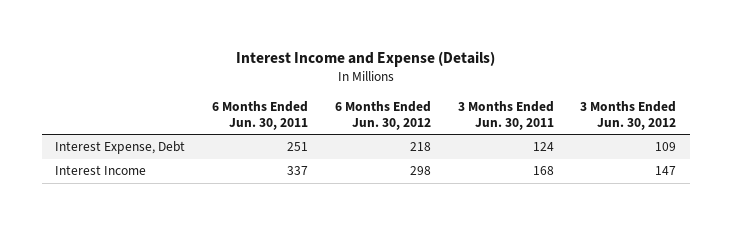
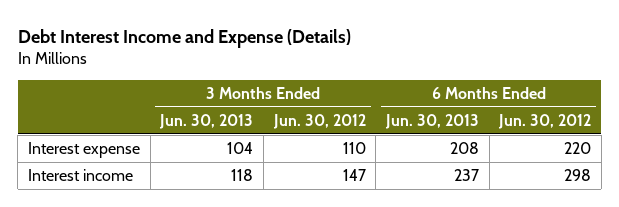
- Interest Income and Expense (Details)
+ Debt Interest Income and Expense (Details)
- | 6 Months Ended Jun. 30, 2011 | 6 Months Ended Jun. 30, 2012 | 3 Months Ended Jun. 30, 2011 | 3 Months Ended Jun. 30, 2012
+ | 3 Months Ended Jun. 30, 2013 | 3 Months Ended Jun. 30, 2012 | 6 Months Ended Jun. 30, 2013 | 6 Months Ended Jun. 30, 2012
- Interest Expense, Debt | 251 | 218 | 124 | 109
- Interest Income | 337 | 298 | 168 | 147
+ Interest expense | 104 | 110 | 208 | 220
+ Interest income | 118 | 147 | 237 | 298

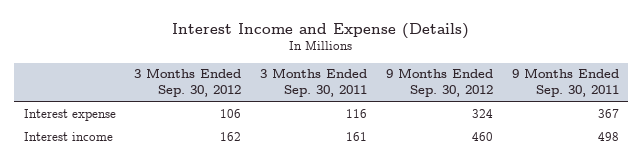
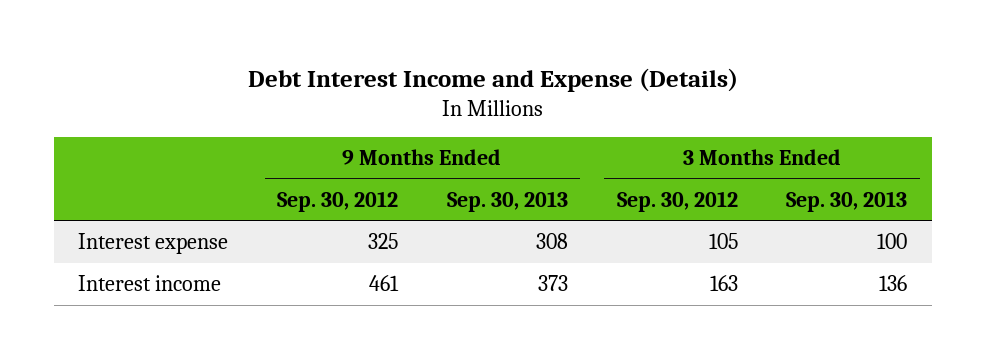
- Interest Income and Expense (Details)
+ Debt Interest Income and Expense (Details)
- | 3 Months Ended Sep. 30, 2012 | 3 Months Ended Sep. 30, 2011 | 9 Months Ended Sep. 30, 2012 | 9 Months Ended Sep. 30, 2011
+ | 9 Months Ended Sep. 30, 2012 | 9 Months Ended Sep. 30, 2013 | 3 Months Ended Sep. 30, 2012 | 3 Months Ended Sep. 30, 2013
- Interest expense | 106 | 116 | 324 | 367
- Interest income | 162 | 161 | 460 | 498
+ Interest expense | 325 | 308 | 105 | 100
+ Interest income | 461 | 373 | 163 | 136

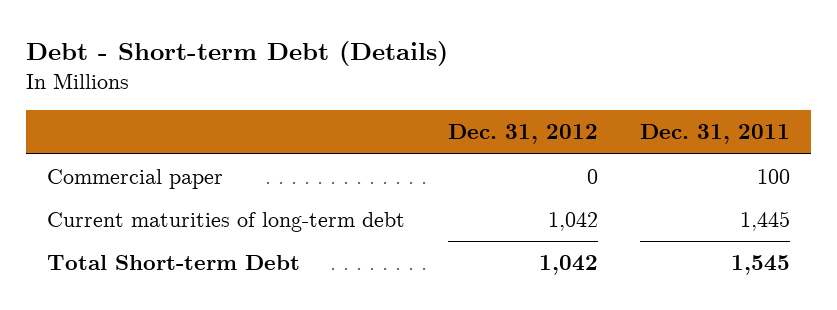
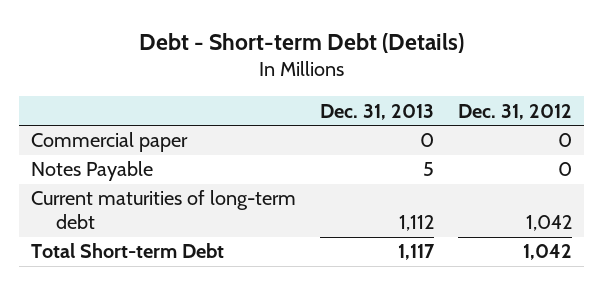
- | Dec. 31, 2012 | Dec. 31, 2011
+ | Dec. 31, 2013 | Dec. 31, 2012
+ Notes Payable | 5 | 0

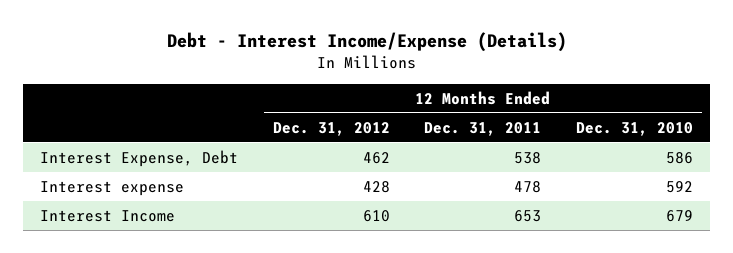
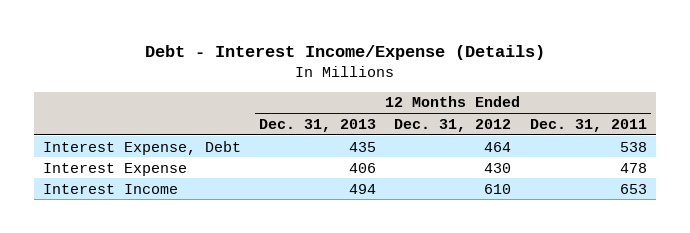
- | 12 Months Ended Dec. 31, 2012 | 12 Months Ended Dec. 31, 2011 | 12 Months Ended Dec. 31, 2010
+ | 12 Months Ended Dec. 31, 2013 | 12 Months Ended Dec. 31, 2012 | 12 Months Ended Dec. 31, 2011
- Interest Expense, Debt | 462 | 538 | 586
- Interest expense | 428 | 478 | 592
+ Interest Expense, Debt | 435 | 464 | 538
+ Interest Expense | 406 | 430 | 478

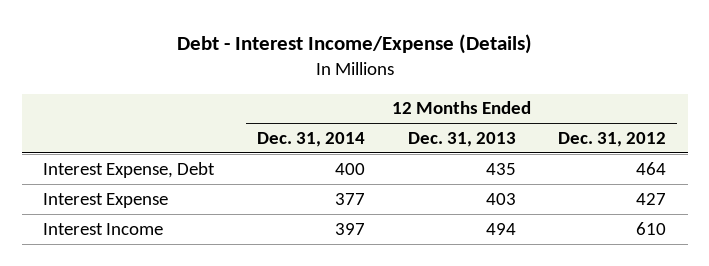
- | 12 Months Ended Dec. 31, 2013 | 12 Months Ended Dec. 31, 2012 | 12 Months Ended Dec. 31, 2011
+ | 12 Months Ended Dec. 31, 2014 | 12 Months Ended Dec. 31, 2013 | 12 Months Ended Dec. 31, 2012
- Interest Expense | 406 | 430 | 478
+ Interest Expense | 377 | 403 | 427

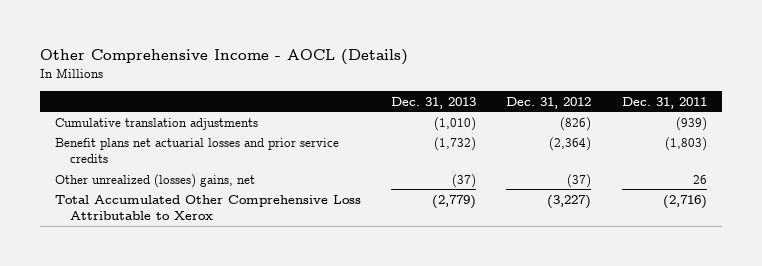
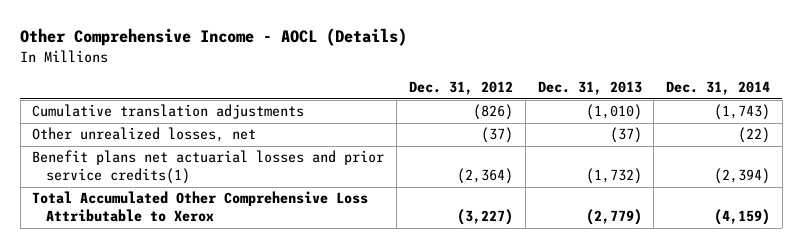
- | Dec. 31, 2013 | Dec. 31, 2012 | Dec. 31, 2011
+ | Dec. 31, 2012 | Dec. 31, 2013 | Dec. 31, 2014
- Benefit plans net actuarial losses and prior service credits | (1,732) | (2,364) | (1,803)
- Other unrealized (losses) gains, net | (37) | (37) | 26
+ Other unrealized losses, net | (37) | (37) | (22)
+ Benefit plans net actuarial losses and prior service credits(1) | (2,364) | (1,732) | (2,394)

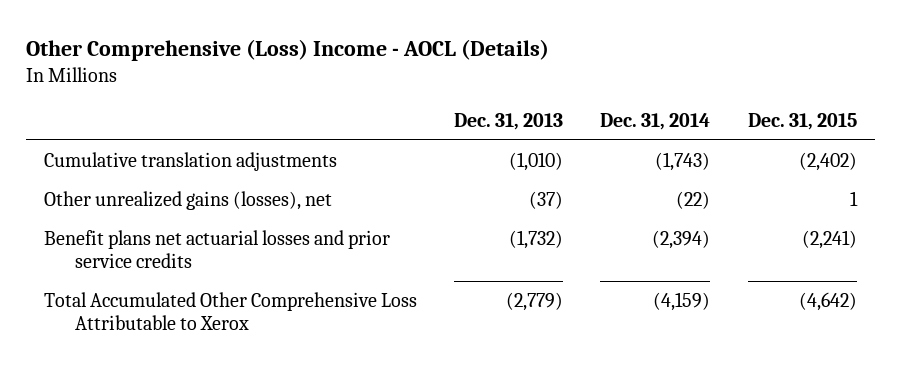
- Other Comprehensive Income - AOCL (Details)
+ Other Comprehensive (Loss) Income - AOCL (Details)
- | Dec. 31, 2012 | Dec. 31, 2013 | Dec. 31, 2014
+ | Dec. 31, 2013 | Dec. 31, 2014 | Dec. 31, 2015
- Other unrealized losses, net | (37) | (37) | (22)
- Benefit plans net actuarial losses and prior service credits(1) | (2,364) | (1,732) | (2,394)
+ Other unrealized gains (losses), net | (37) | (22) | 1
+ Benefit plans net actuarial losses and prior service credits | (1,732) | (2,394) | (2,241)

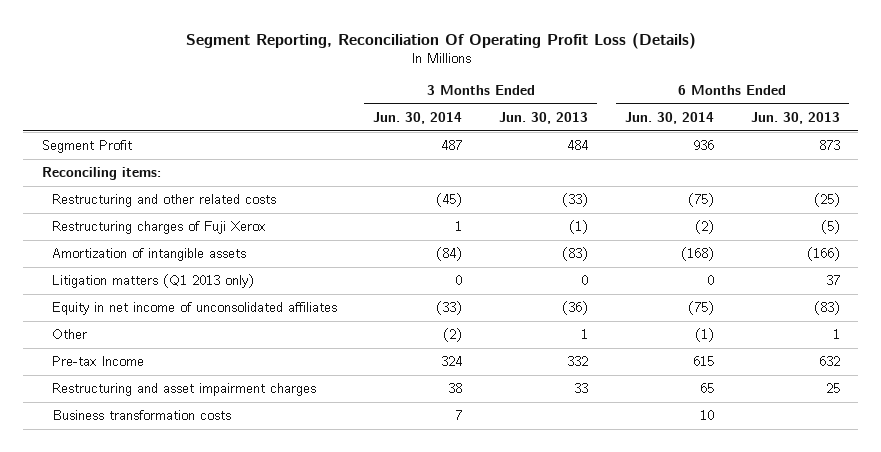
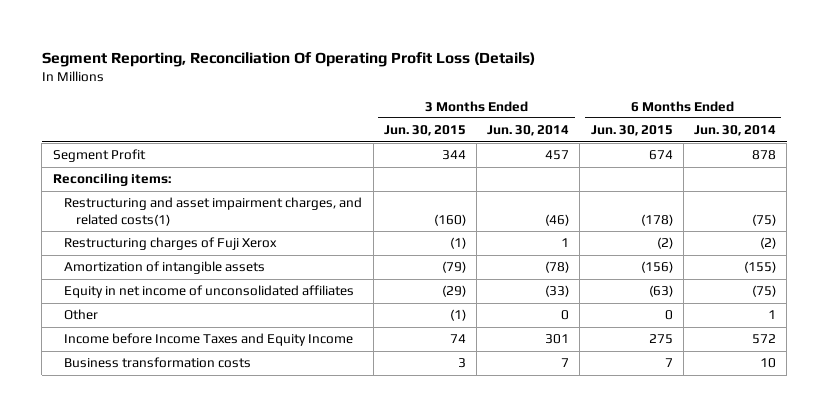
- | 3 Months Ended Jun. 30, 2014 | 3 Months Ended Jun. 30, 2013 | 6 Months Ended Jun. 30, 2014 | 6 Months Ended Jun. 30, 2013
+ | 3 Months Ended Jun. 30, 2015 | 3 Months Ended Jun. 30, 2014 | 6 Months Ended Jun. 30, 2015 | 6 Months Ended Jun. 30, 2014
- Segment Profit | 487 | 484 | 936 | 873
+ Segment Profit | 344 | 457 | 674 | 878
- Restructuring and other related costs | (45) | (33) | (75) | (25)
+ Restructuring and asset impairment charges, and related costs(1) | (160) | (46) | (178) | (75)
- Amortization of intangible assets | (84) | (83) | (168) | (166)
- Litigation matters (Q1 2013 only) | 0 | 0 | 0 | 37
+ Amortization of intangible assets | (79) | (78) | (156) | (155)
- Other | (2) | 1 | (1) | 1
- Pre-tax Income | 324 | 332 | 615 | 632
- Restructuring and asset impairment charges | 38 | 33 | 65 | 25
+ Other | (1) | 0 | 0 | 1
+ Income before Income Taxes and Equity Income | 74 | 301 | 275 | 572

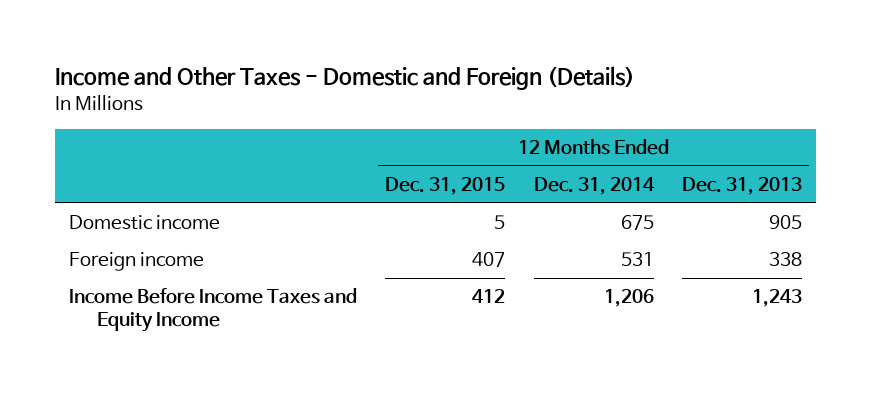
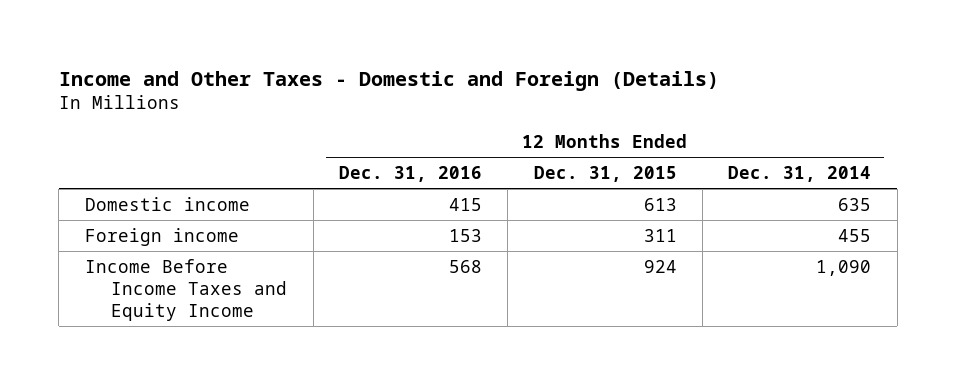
- | 12 Months Ended Dec. 31, 2015 | 12 Months Ended Dec. 31, 2014 | 12 Months Ended Dec. 31, 2013
+ | 12 Months Ended Dec. 31, 2016 | 12 Months Ended Dec. 31, 2015 | 12 Months Ended Dec. 31, 2014
- Domestic income | 5 | 675 | 905
- Foreign income | 407 | 531 | 338
- Income Before Income Taxes and Equity Income | 412 | 1,206 | 1,243
+ Domestic income | 415 | 613 | 635
+ Foreign income | 153 | 311 | 455
+ Income Before Income Taxes and Equity Income | 568 | 924 | 1,090

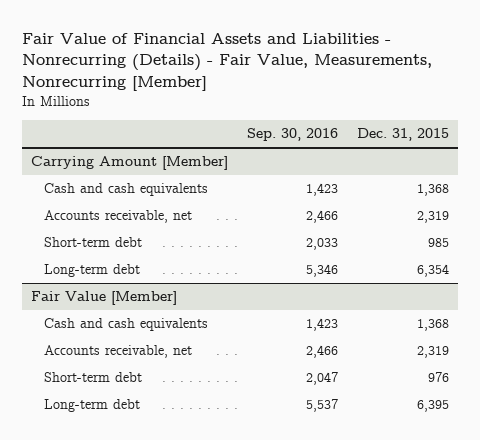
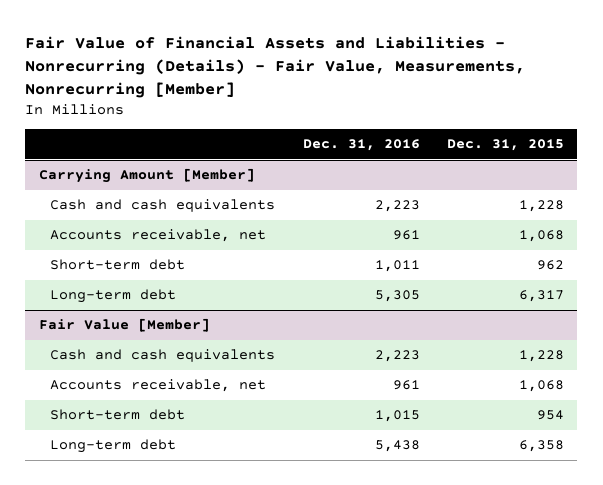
- | Sep. 30, 2016 | Dec. 31, 2015
+ | Dec. 31, 2016 | Dec. 31, 2015
@ Carrying Amount [Member]
- Cash and cash equivalents | 1,423 | 1,368
- Accounts receivable, net | 2,466 | 2,319
- Short-term debt | 2,033 | 985
- Long-term debt | 5,346 | 6,354
+ Cash and cash equivalents | 2,223 | 1,228
+ Accounts receivable, net | 961 | 1,068
+ Short-term debt | 1,011 | 962
+ Long-term debt | 5,305 | 6,317
@ Fair Value [Member]
- Cash and cash equivalents | 1,423 | 1,368
- Accounts receivable, net | 2,466 | 2,319
- Short-term debt | 2,047 | 976
- Long-term debt | 5,537 | 6,395
+ Cash and cash equivalents | 2,223 | 1,228
+ Accounts receivable, net | 961 | 1,068
+ Short-term debt | 1,015 | 954
+ Long-term debt | 5,438 | 6,358

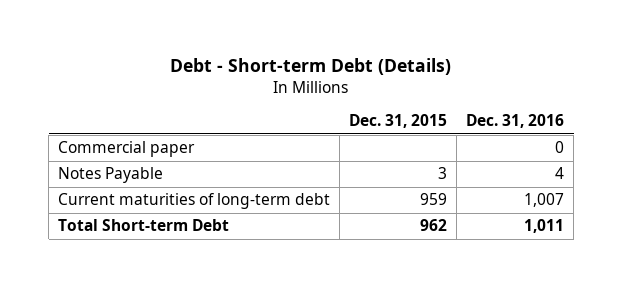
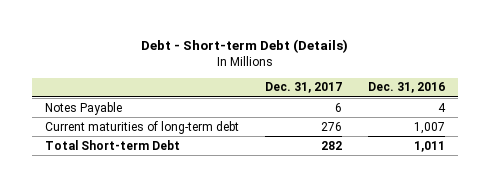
- | Dec. 31, 2015 | Dec. 31, 2016
+ | Dec. 31, 2017 | Dec. 31, 2016
- Commercial paper | | 0

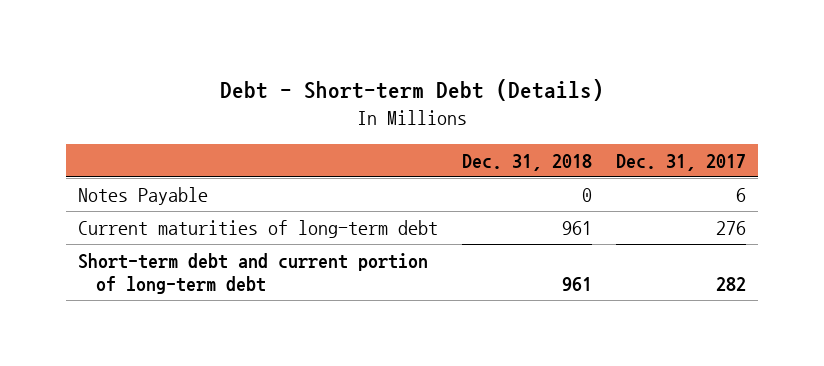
- | Dec. 31, 2017 | Dec. 31, 2016
+ | Dec. 31, 2018 | Dec. 31, 2017
- Total Short-term Debt | 282 | 1,011
+ Short-term debt and current portion of long-term debt | 961 | 282

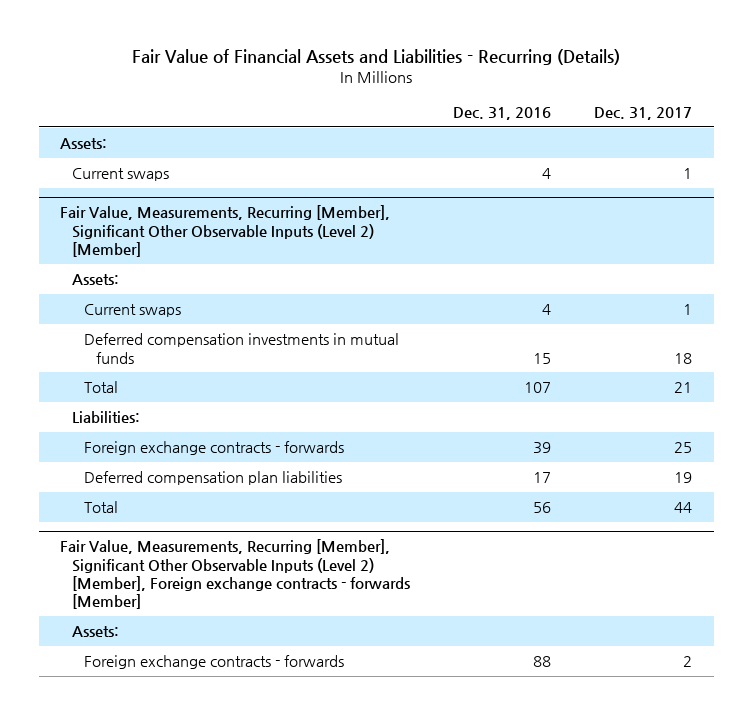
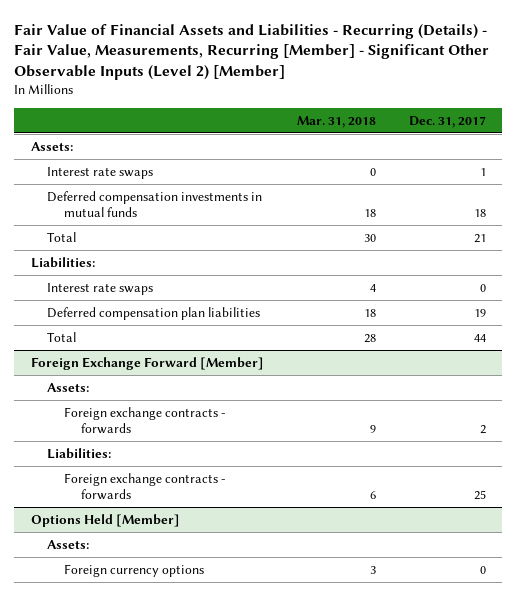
- Fair Value of Financial Assets and Liabilities - Recurring (Details)
+ Fair Value of Financial Assets and Liabilities - Recurring (Details) - Fair Value, Measurements, Recurring [Member] - Significant Other Observable Inputs (Level 2) [Member]
- | Dec. 31, 2016 | Dec. 31, 2017
+ | Mar. 31, 2018 | Dec. 31, 2017
- Current swaps | 4 | 1
- Fair Value, Measurements, Recurring [Member], Significant Other Observable Inputs (Level 2) [Member]
- Assets:
- Current swaps | 4 | 1
+ Interest rate swaps | 0 | 1
- Foreign exchange contracts - forwards | 39 | 25
+ Interest rate swaps | 4 | 0
- Fair Value, Measurements, Recurring [Member], Significant Other Observable Inputs (Level 2) [Member], Foreign exchange contracts - forwards [Member]
+ Foreign Exchange Forward [Member]
+ Liabilities:
+ Foreign exchange contracts - forwards | 6 | 25
+ Options Held [Member]
+ Assets:
+ Foreign currency options | 3 | 0

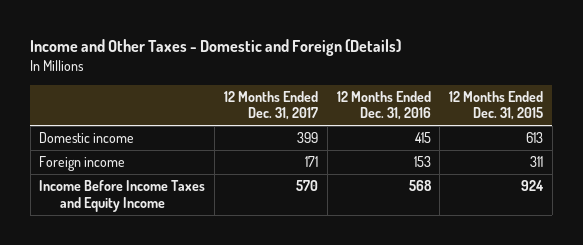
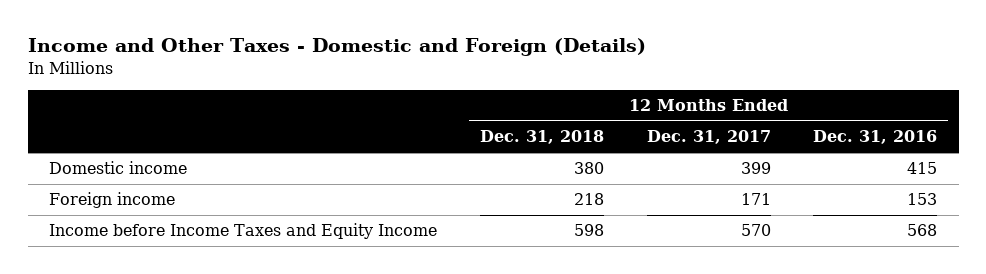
- | 12 Months Ended Dec. 31, 2017 | 12 Months Ended Dec. 31, 2016 | 12 Months Ended Dec. 31, 2015
+ | 12 Months Ended Dec. 31, 2018 | 12 Months Ended Dec. 31, 2017 | 12 Months Ended Dec. 31, 2016
- Income Before Income Taxes and Equity Income | 570 | 568 | 924
+ Income before Income Taxes and Equity Income | 598 | 570 | 568

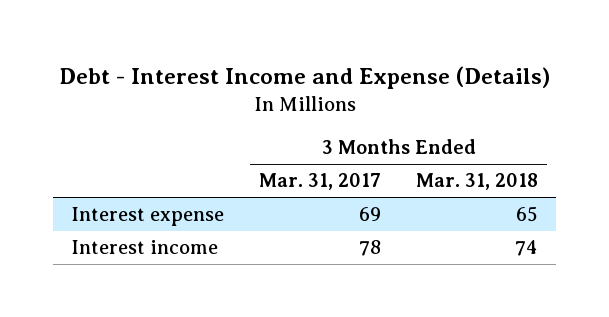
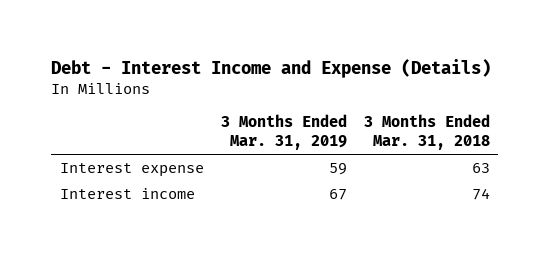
- | 3 Months Ended Mar. 31, 2017 | 3 Months Ended Mar. 31, 2018
+ | 3 Months Ended Mar. 31, 2019 | 3 Months Ended Mar. 31, 2018
- Interest expense | 69 | 65
+ Interest expense | 59 | 63

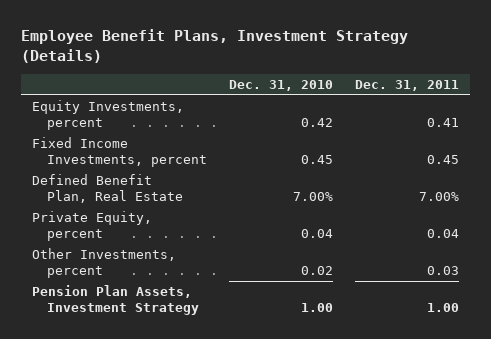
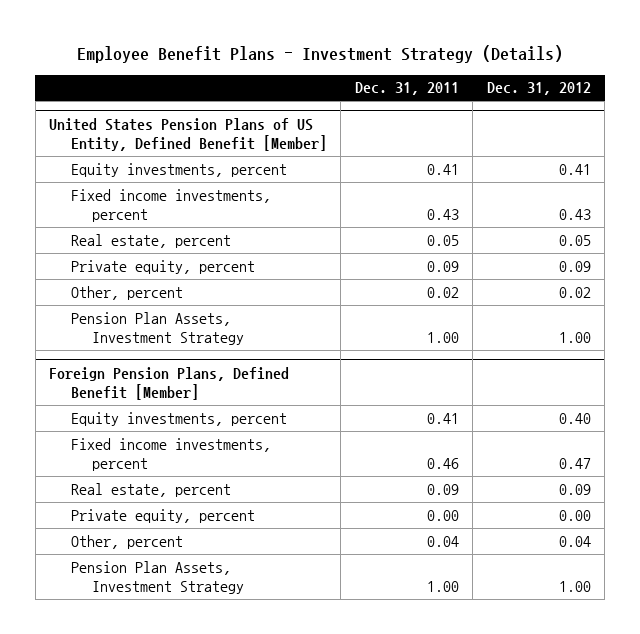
- Employee Benefit Plans, Investment Strategy (Details)
+ Employee Benefit Plans - Investment Strategy (Details)
- | Dec. 31, 2010 | Dec. 31, 2011
+ | Dec. 31, 2011 | Dec. 31, 2012
- Equity Investments, percent | 0.42 | 0.41
- Fixed Income Investments, percent | 0.45 | 0.45
- Defined Benefit Plan, Real Estate | 7.00% | 7.00%
- Private Equity, percent | 0.04 | 0.04
- Other Investments, percent | 0.02 | 0.03
+ United States Pension Plans of US Entity, Defined Benefit [Member]
+ Equity investments, percent | 0.41 | 0.41
+ Fixed income investments, percent | 0.43 | 0.43
+ Real estate, percent | 0.05 | 0.05
+ Private equity, percent | 0.09 | 0.09
+ Other, percent | 0.02 | 0.02
+ Foreign Pension Plans, Defined Benefit [Member]
+ Equity investments, percent | 0.41 | 0.40
+ Fixed income investments, percent | 0.46 | 0.47
+ Real estate, percent | 0.09 | 0.09
+ Private equity, percent | 0.00 | 0.00
+ Other, percent | 0.04 | 0.04
+ Pension Plan Assets, Investment Strategy | 1.00 | 1.00

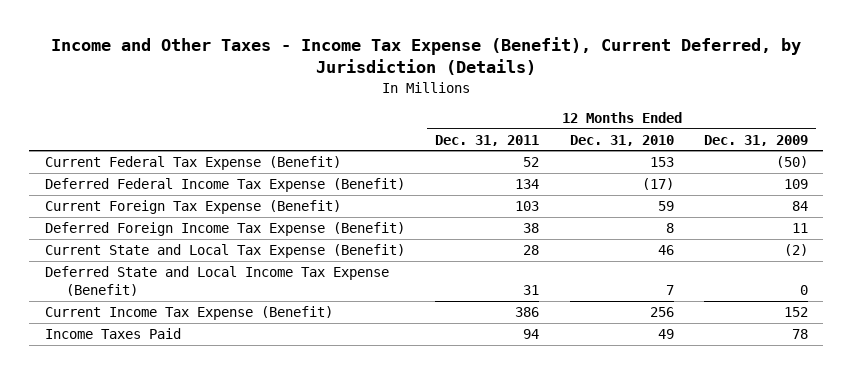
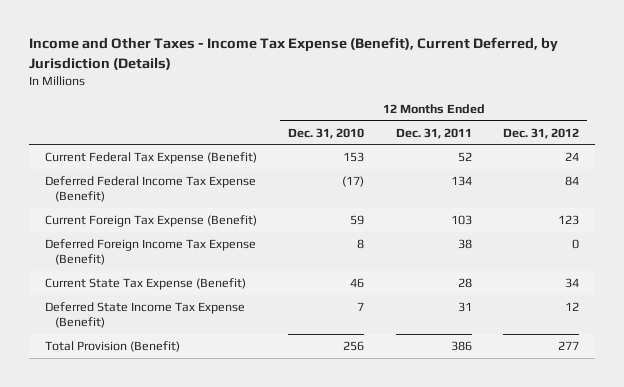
- | 12 Months Ended Dec. 31, 2011 | 12 Months Ended Dec. 31, 2010 | 12 Months Ended Dec. 31, 2009
+ | 12 Months Ended Dec. 31, 2010 | 12 Months Ended Dec. 31, 2011 | 12 Months Ended Dec. 31, 2012
- Current State and Local Tax Expense (Benefit) | 28 | 46 | (2)
- Deferred State and Local Income Tax Expense (Benefit) | 31 | 7 | 0
- Current Income Tax Expense (Benefit) | 386 | 256 | 152
- Income Taxes Paid | 94 | 49 | 78
+ Current State Tax Expense (Benefit) | 46 | 28 | 34
+ Deferred State Income Tax Expense (Benefit) | 7 | 31 | 12
+ Total Provision (Benefit) | 256 | 386 | 277

